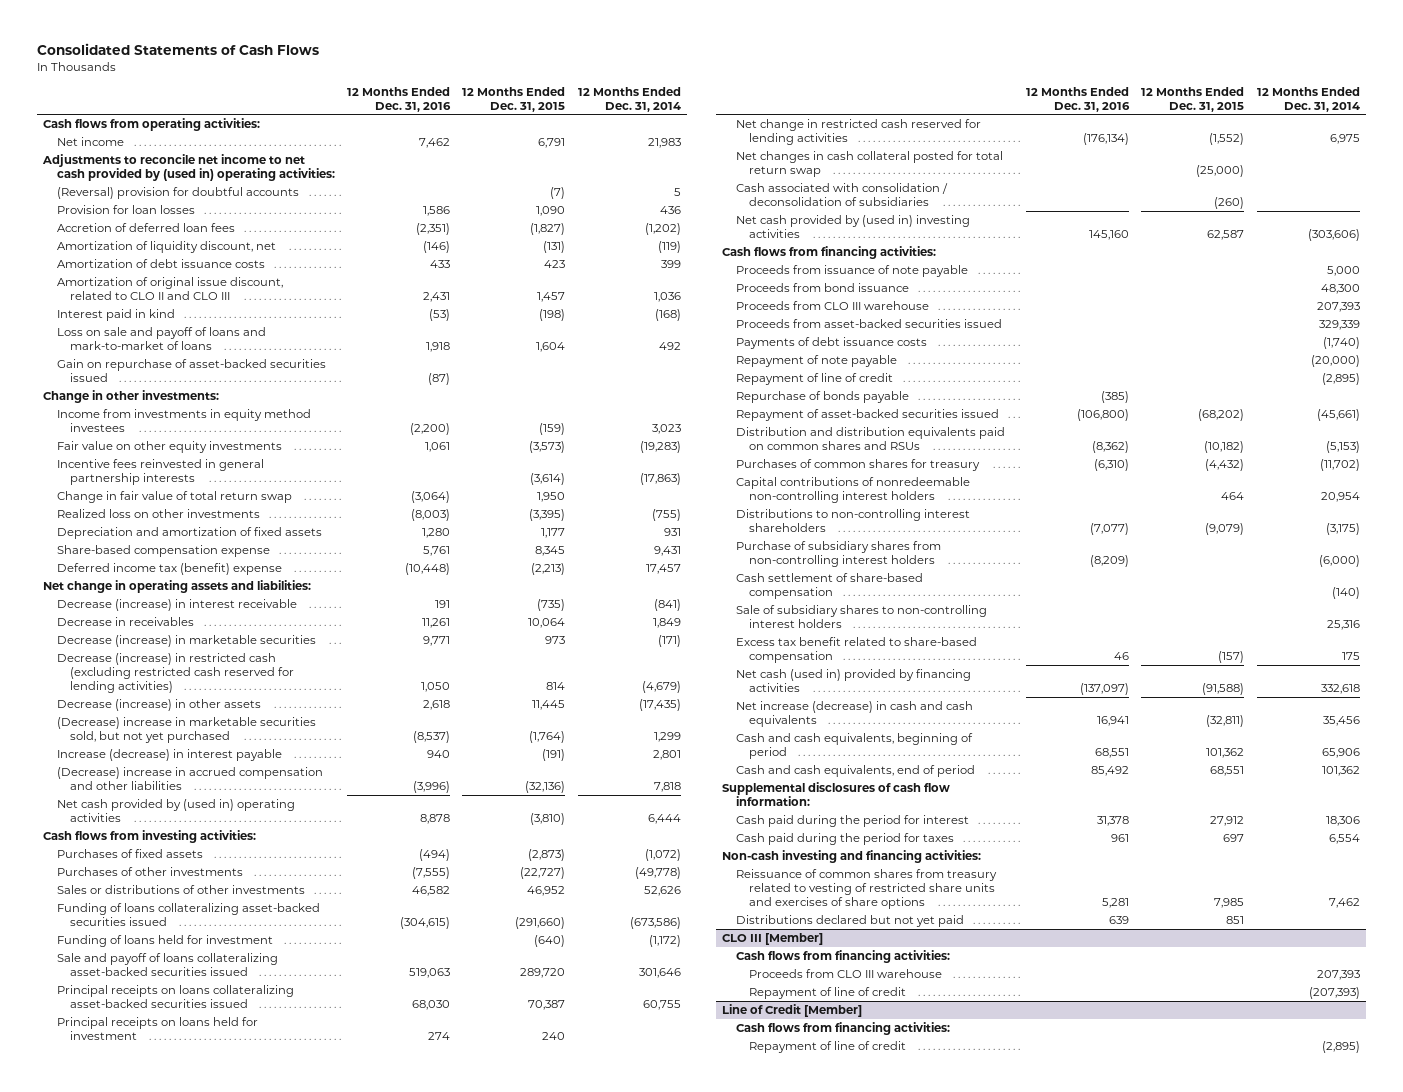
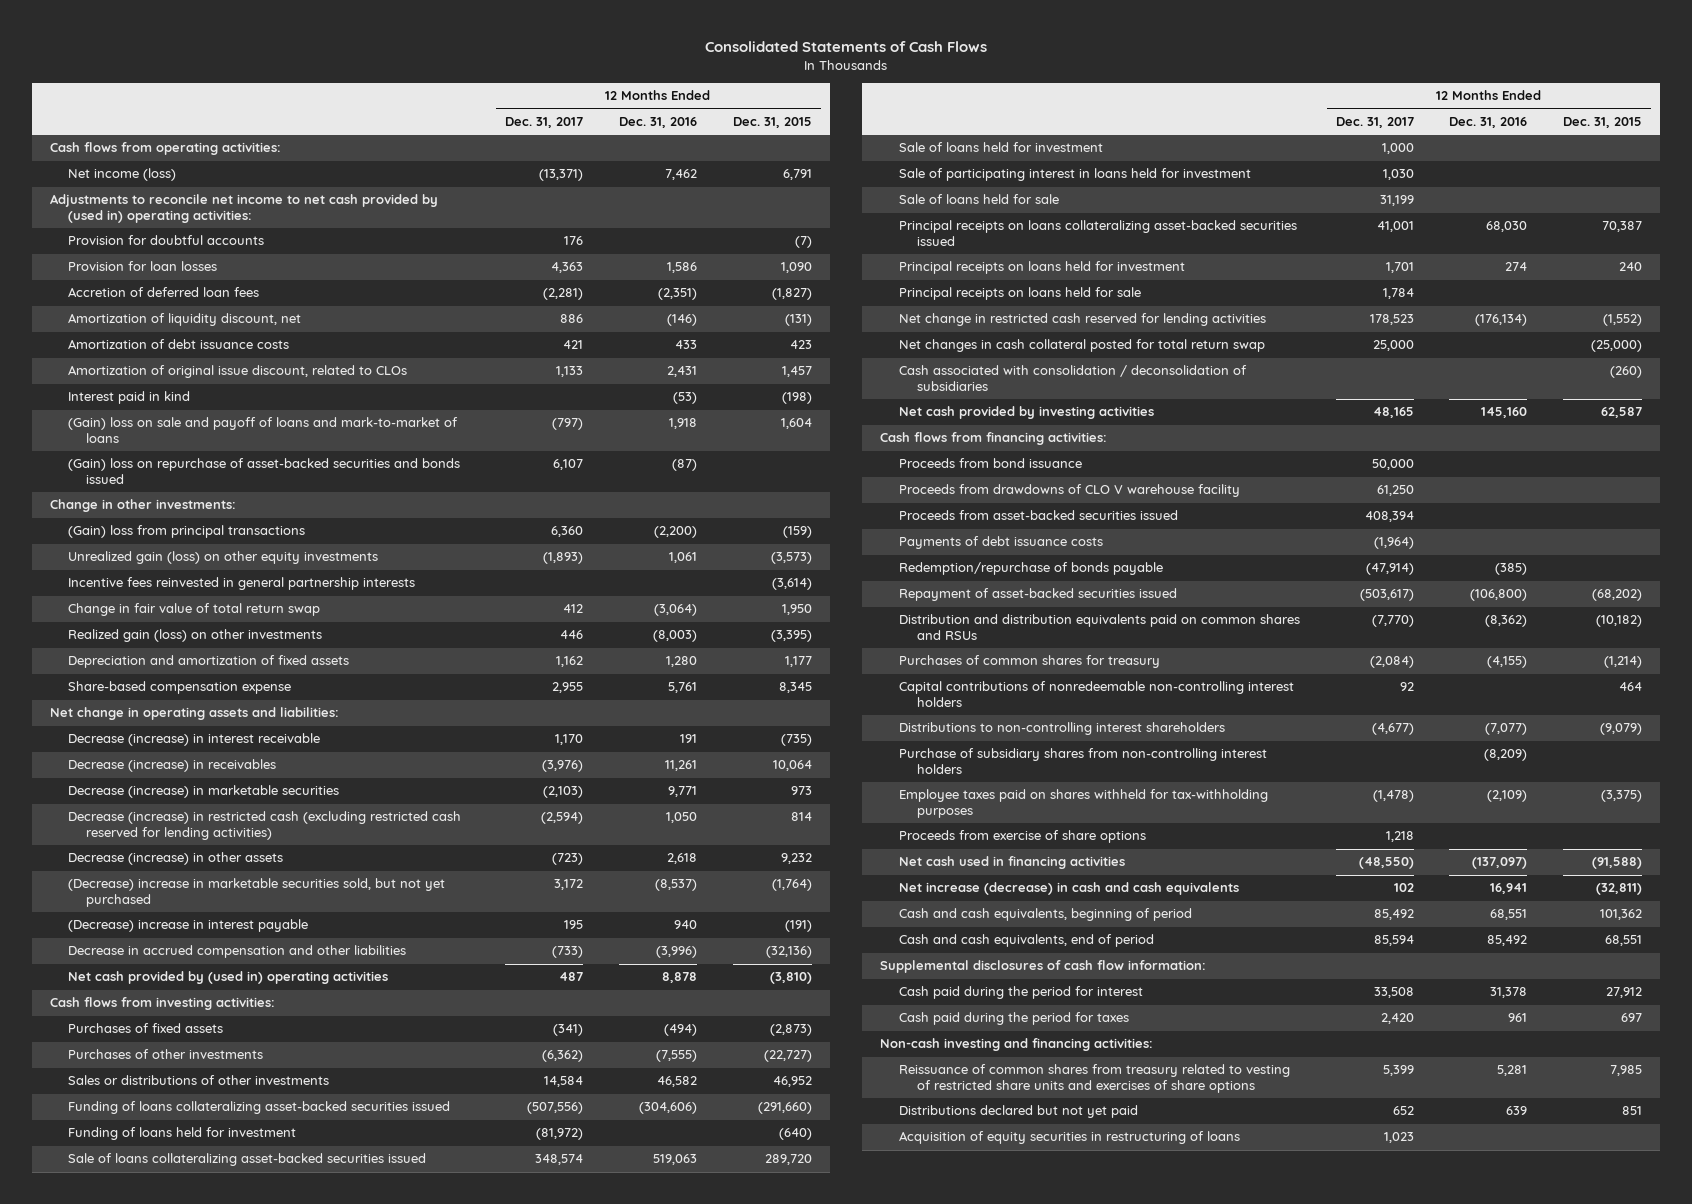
- | 12 Months Ended Dec. 31, 2016 | 12 Months Ended Dec. 31, 2015 | 12 Months Ended Dec. 31, 2014
+ | 12 Months Ended Dec. 31, 2017 | 12 Months Ended Dec. 31, 2016 | 12 Months Ended Dec. 31, 2015
- Net income | 7,462 | 6,791 | 21,983
+ Net income (loss) | (13,371) | 7,462 | 6,791
- (Reversal) provision for doubtful accounts | | (7) | 5
+ Provision for doubtful accounts | 176 | | (7)
- Amortization of original issue discount, related to CLO II and CLO III | 2,431 | 1,457 | 1,036
+ Amortization of original issue discount, related to CLOs | 1,133 | 2,431 | 1,457
- Loss on sale and payoff of loans and mark-to-market of loans | 1,918 | 1,604 | 492
- Gain on repurchase of asset-backed securities issued | (87) | |
+ (Gain) loss on sale and payoff of loans and mark-to-market of loans | (797) | 1,918 | 1,604
+ (Gain) loss on repurchase of asset-backed securities and bonds issued | 6,107 | (87) |
- Income from investments in equity method investees | (2,200) | (159) | 3,023
- Fair value on other equity investments | 1,061 | (3,573) | (19,283)
+ (Gain) loss from principal transactions | 6,360 | (2,200) | (159)
+ Unrealized gain (loss) on other equity investments | (1,893) | 1,061 | (3,573)
- Realized loss on other investments | (8,003) | (3,395) | (755)
+ Realized gain (loss) on other investments | 446 | (8,003) | (3,395)
- Deferred income tax (benefit) expense | (10,448) | (2,213) | 17,457
- Decrease in receivables | 11,261 | 10,064 | 1,849
+ Decrease (increase) in receivables | (3,976) | 11,261 | 10,064
- Decrease (increase) in other assets | 2,618 | 11,445 | (17,435)
+ Decrease (increase) in other assets | (723) | 2,618 | 9,232
- Increase (decrease) in interest payable | 940 | (191) | 2,801
- (Decrease) increase in accrued compensation and other liabilities | (3,996) | (32,136) | 7,818
+ (Decrease) increase in interest payable | 195 | 940 | (191)
+ Decrease in accrued compensation and other liabilities | (733) | (3,996) | (32,136)
- Funding of loans collateralizing asset-backed securities issued | (304,615) | (291,660) | (673,586)
+ Funding of loans collateralizing asset-backed securities issued | (507,556) | (304,606) | (291,660)
- Sale and payoff of loans collateralizing asset-backed securities issued | 519,063 | 289,720 | 301,646
+ Sale of loans collateralizing asset-backed securities issued | 348,574 | 519,063 | 289,720
+ Sale of loans held for investment | 1,000 | |
+ Sale of participating interest in loans held for investment | 1,030 | |
+ Sale of loans held for sale | 31,199 | |
+ Principal receipts on loans held for sale | 1,784 | |
- Net cash provided by (used in) investing activities | 145,160 | 62,587 | (303,606)
+ Net cash provided by investing activities | 48,165 | 145,160 | 62,587
- Proceeds from issuance of note payable | | | 5,000
- Proceeds from CLO III warehouse | | | 207,393
+ Proceeds from drawdowns of CLO V warehouse facility | 61,250 | |
- Repayment of note payable | | | (20,000)
- Repayment of line of credit | | | (2,895)
- Repurchase of bonds payable | (385) | |
+ Redemption/repurchase of bonds payable | (47,914) | (385) |
- Purchases of common shares for treasury | (6,310) | (4,432) | (11,702)
+ Purchases of common shares for treasury | (2,084) | (4,155) | (1,214)
- Cash settlement of share-based compensation | | | (140)
- Sale of subsidiary shares to non-controlling interest holders | | | 25,316
- Excess tax benefit related to share-based compensation | 46 | (157) | 175
- Net cash (used in) provided by financing activities | (137,097) | (91,588) | 332,618
+ Employee taxes paid on shares withheld for tax-withholding purposes | (1,478) | (2,109) | (3,375)
+ Proceeds from exercise of share options | 1,218 | |
+ Net cash used in financing activities | (48,550) | (137,097) | (91,588)
- CLO III [Member]
- Cash flows from financing activities:
- Proceeds from CLO III warehouse | | | 207,393
- Repayment of line of credit | | | (207,393)
- Line of Credit [Member]
- Cash flows from financing activities:
- Repayment of line of credit | | | (2,895)
+ Acquisition of equity securities in restructuring of loans | 1,023 | |

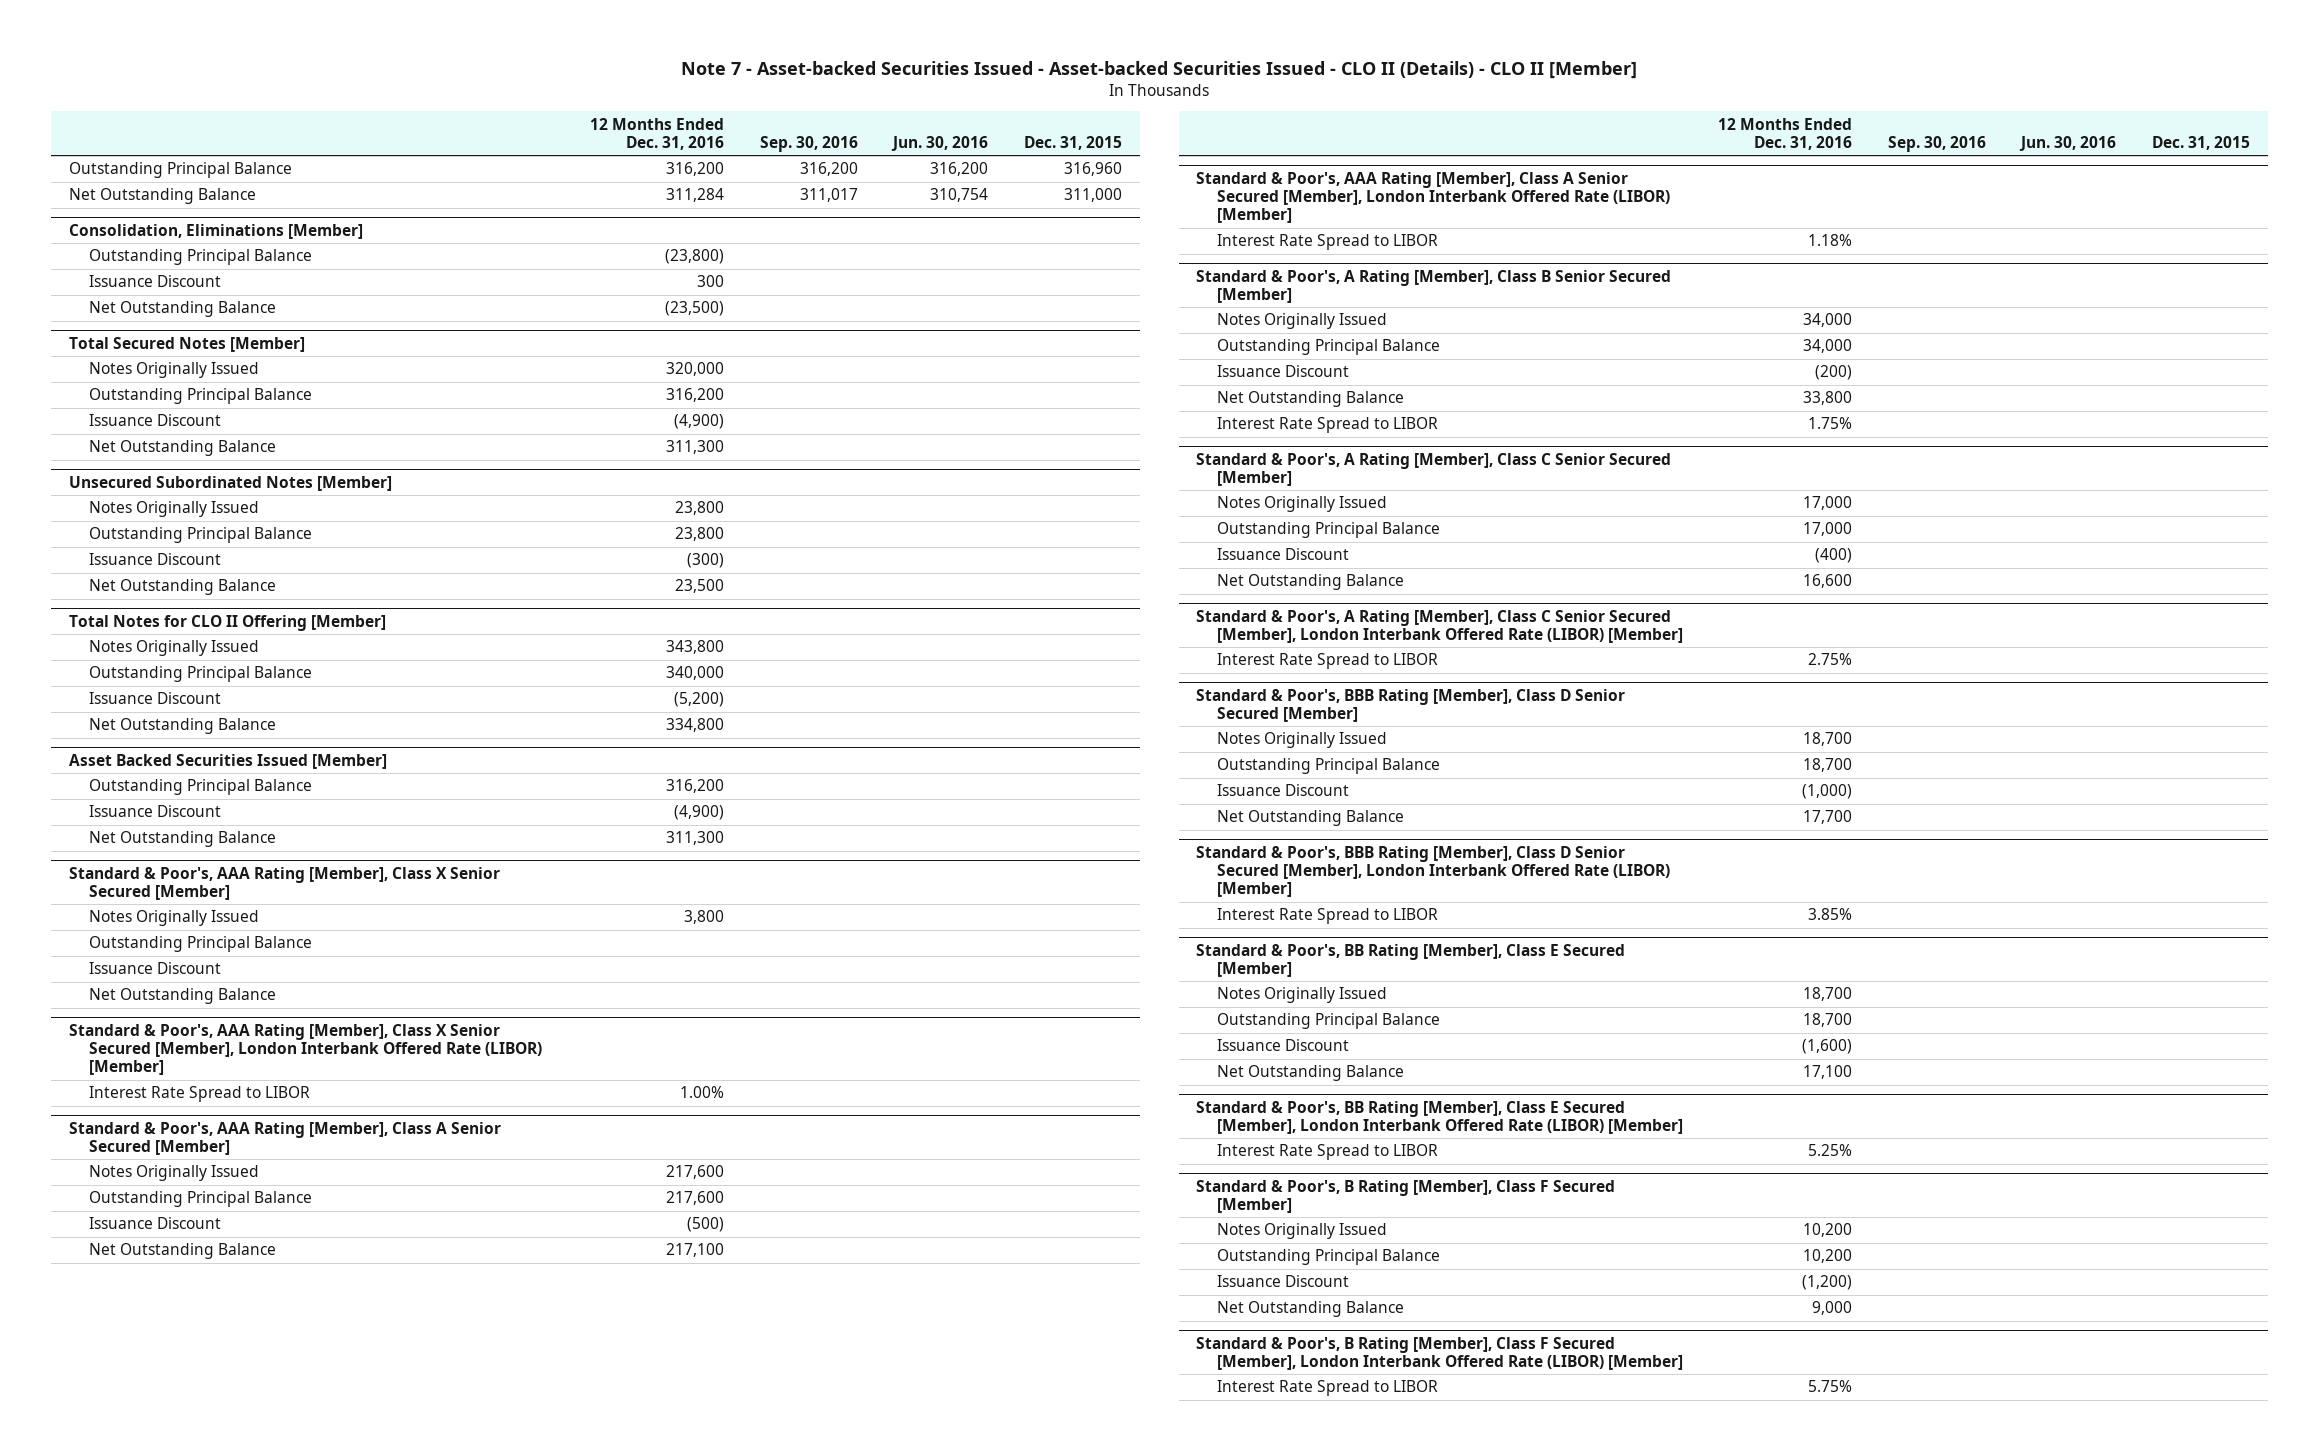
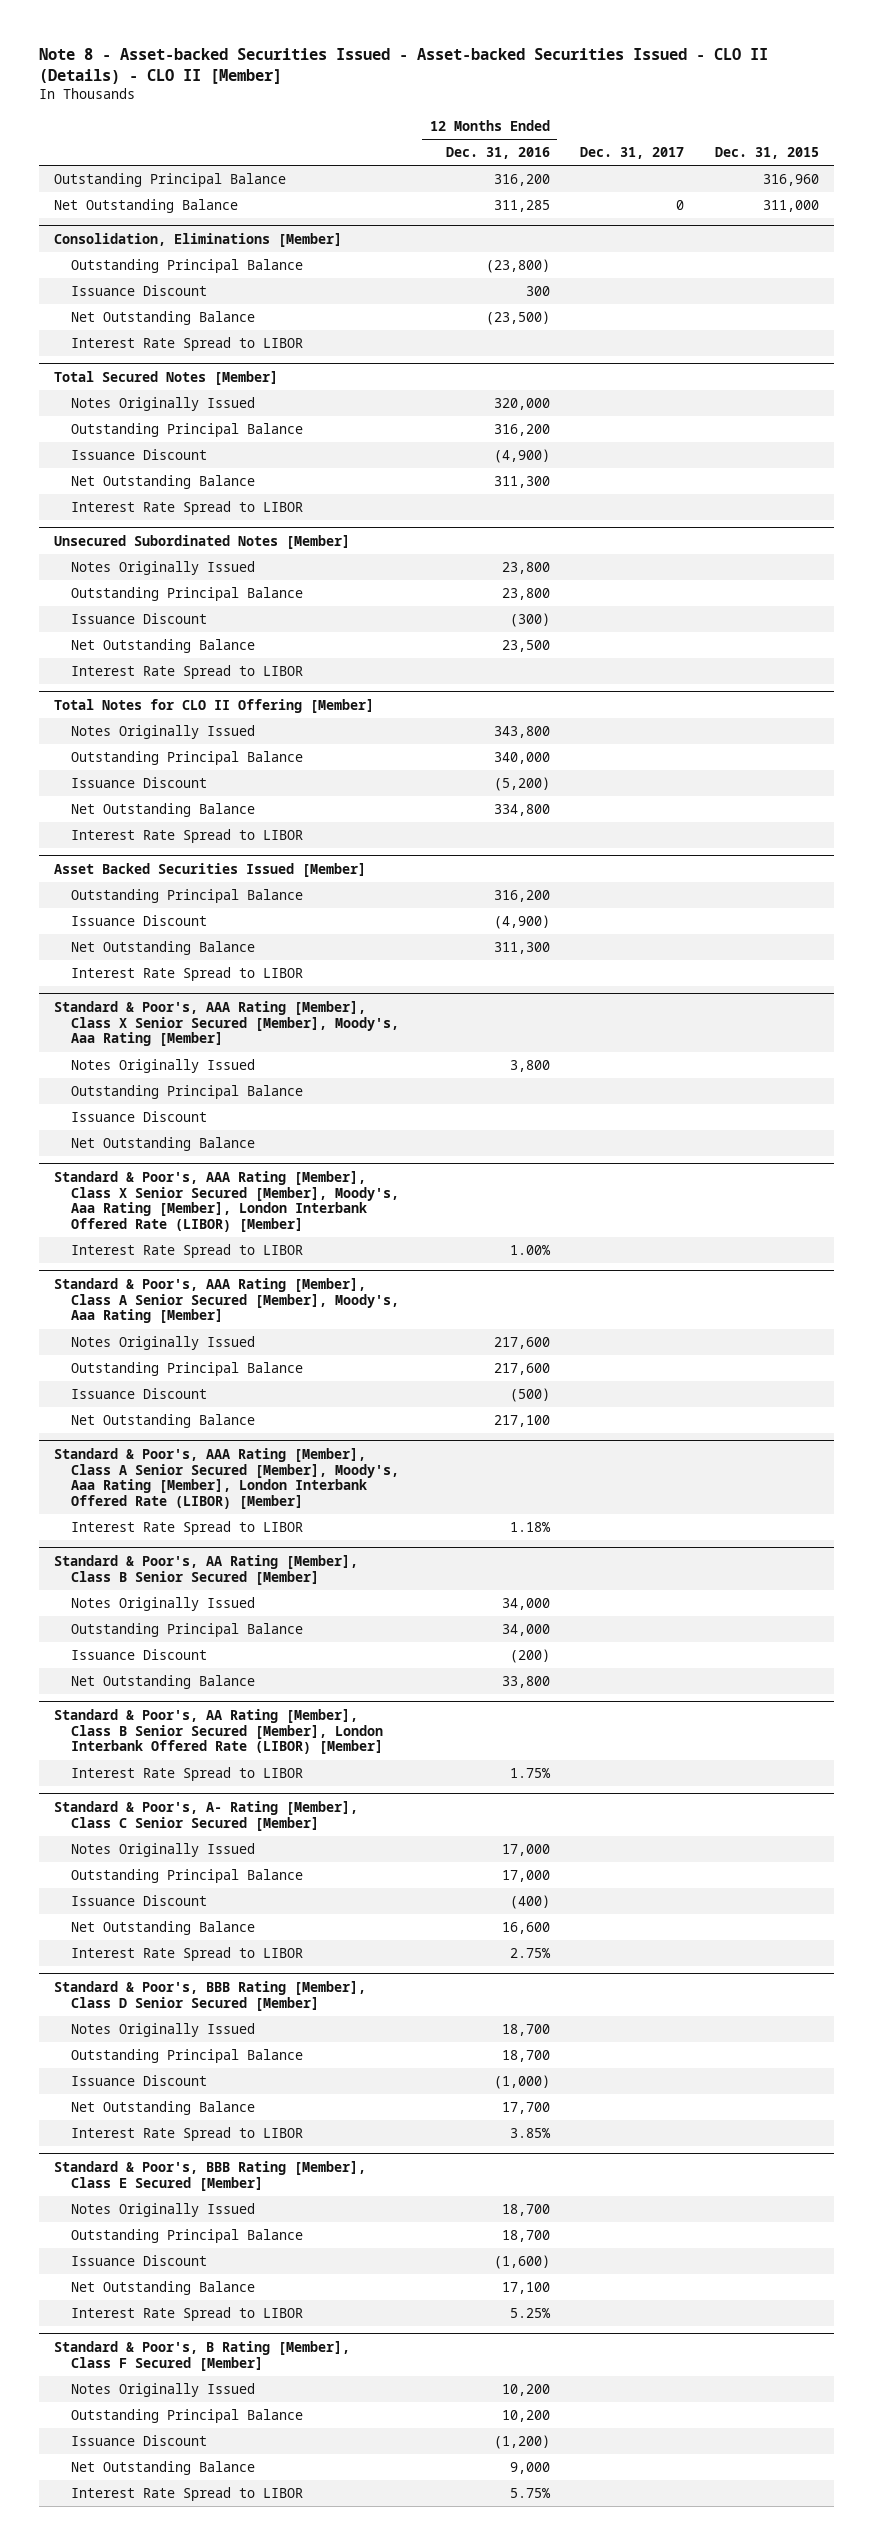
- Note 7 - Asset-backed Securities Issued - Asset-backed Securities Issued - CLO II (Details) - CLO II [Member]
+ Note 8 - Asset-backed Securities Issued - Asset-backed Securities Issued - CLO II (Details) - CLO II [Member]
- | 12 Months Ended Dec. 31, 2016 | Sep. 30, 2016 | Jun. 30, 2016 | Dec. 31, 2015
+ | 12 Months Ended Dec. 31, 2016 | Dec. 31, 2017 | Dec. 31, 2015
- Net Outstanding Balance | 311,284 | 311,017 | 310,754 | 311,000
+ Net Outstanding Balance | 311,285 | 0 | 311,000
@ Consolidation, Eliminations [Member]
+ Interest Rate Spread to LIBOR
@ Total Secured Notes [Member]
+ Interest Rate Spread to LIBOR
@ Unsecured Subordinated Notes [Member]
+ Interest Rate Spread to LIBOR
@ Total Notes for CLO II Offering [Member]
+ Interest Rate Spread to LIBOR
- Standard & Poor's, AAA Rating [Member], Class X Senior Secured [Member]
@ Asset Backed Securities Issued [Member]
+ Interest Rate Spread to LIBOR
+ Standard & Poor's, AAA Rating [Member], Class X Senior Secured [Member], Moody's, Aaa Rating [Member]
- Standard & Poor's, AAA Rating [Member], Class X Senior Secured [Member], London Interbank Offered Rate (LIBOR) [Member]
+ Standard & Poor's, AAA Rating [Member], Class X Senior Secured [Member], Moody's, Aaa Rating [Member], London Interbank Offered Rate (LIBOR) [Member]
- Standard & Poor's, AAA Rating [Member], Class A Senior Secured [Member]
+ Standard & Poor's, AAA Rating [Member], Class A Senior Secured [Member], Moody's, Aaa Rating [Member]
- Standard & Poor's, AAA Rating [Member], Class A Senior Secured [Member], London Interbank Offered Rate (LIBOR) [Member]
+ Standard & Poor's, AAA Rating [Member], Class A Senior Secured [Member], Moody's, Aaa Rating [Member], London Interbank Offered Rate (LIBOR) [Member]
- Standard & Poor's, A Rating [Member], Class B Senior Secured [Member]
+ Standard & Poor's, AA Rating [Member], Class B Senior Secured [Member]
+ Standard & Poor's, AA Rating [Member], Class B Senior Secured [Member], London Interbank Offered Rate (LIBOR) [Member]
- Standard & Poor's, A Rating [Member], Class C Senior Secured [Member]
+ Standard & Poor's, A- Rating [Member], Class C Senior Secured [Member]
- Standard & Poor's, A Rating [Member], Class C Senior Secured [Member], London Interbank Offered Rate (LIBOR) [Member]
- Standard & Poor's, BBB Rating [Member], Class D Senior Secured [Member], London Interbank Offered Rate (LIBOR) [Member]
- Standard & Poor's, BB Rating [Member], Class E Secured [Member]
+ Standard & Poor's, BBB Rating [Member], Class E Secured [Member]
- Standard & Poor's, BB Rating [Member], Class E Secured [Member], London Interbank Offered Rate (LIBOR) [Member]
- Standard & Poor's, B Rating [Member], Class F Secured [Member], London Interbank Offered Rate (LIBOR) [Member]

